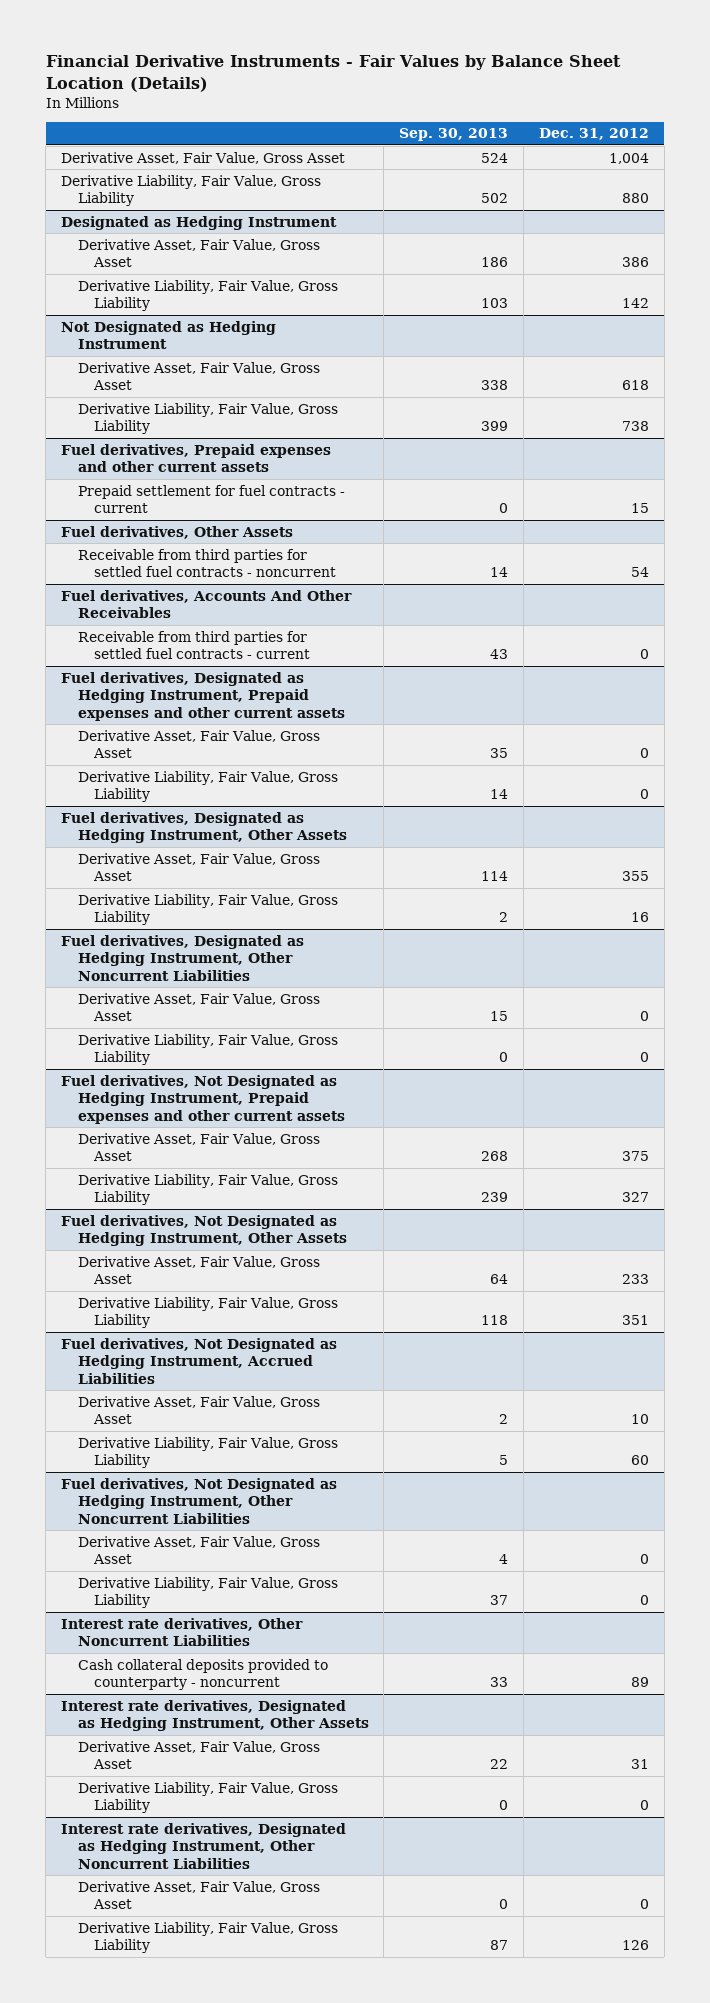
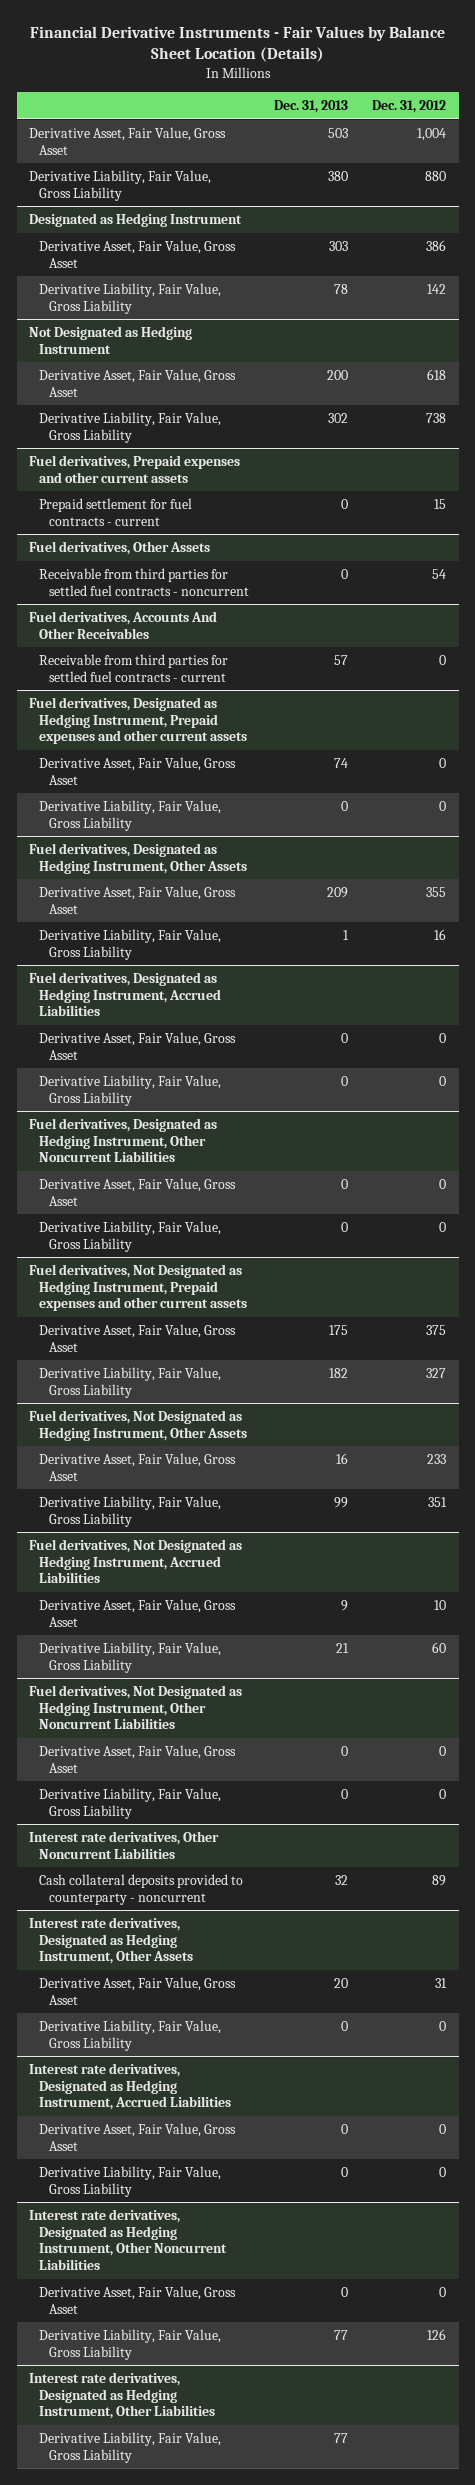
- | Sep. 30, 2013 | Dec. 31, 2012
+ | Dec. 31, 2013 | Dec. 31, 2012
+ Fuel derivatives, Designated as Hedging Instrument, Accrued Liabilities
+ Derivative Asset, Fair Value, Gross Asset | 0 | 0
+ Derivative Liability, Fair Value, Gross Liability | 0 | 0
+ Interest rate derivatives, Designated as Hedging Instrument, Accrued Liabilities
+ Derivative Asset, Fair Value, Gross Asset | 0 | 0
+ Derivative Liability, Fair Value, Gross Liability | 0 | 0
+ Interest rate derivatives, Designated as Hedging Instrument, Other Liabilities
+ Derivative Liability, Fair Value, Gross Liability | 77 |

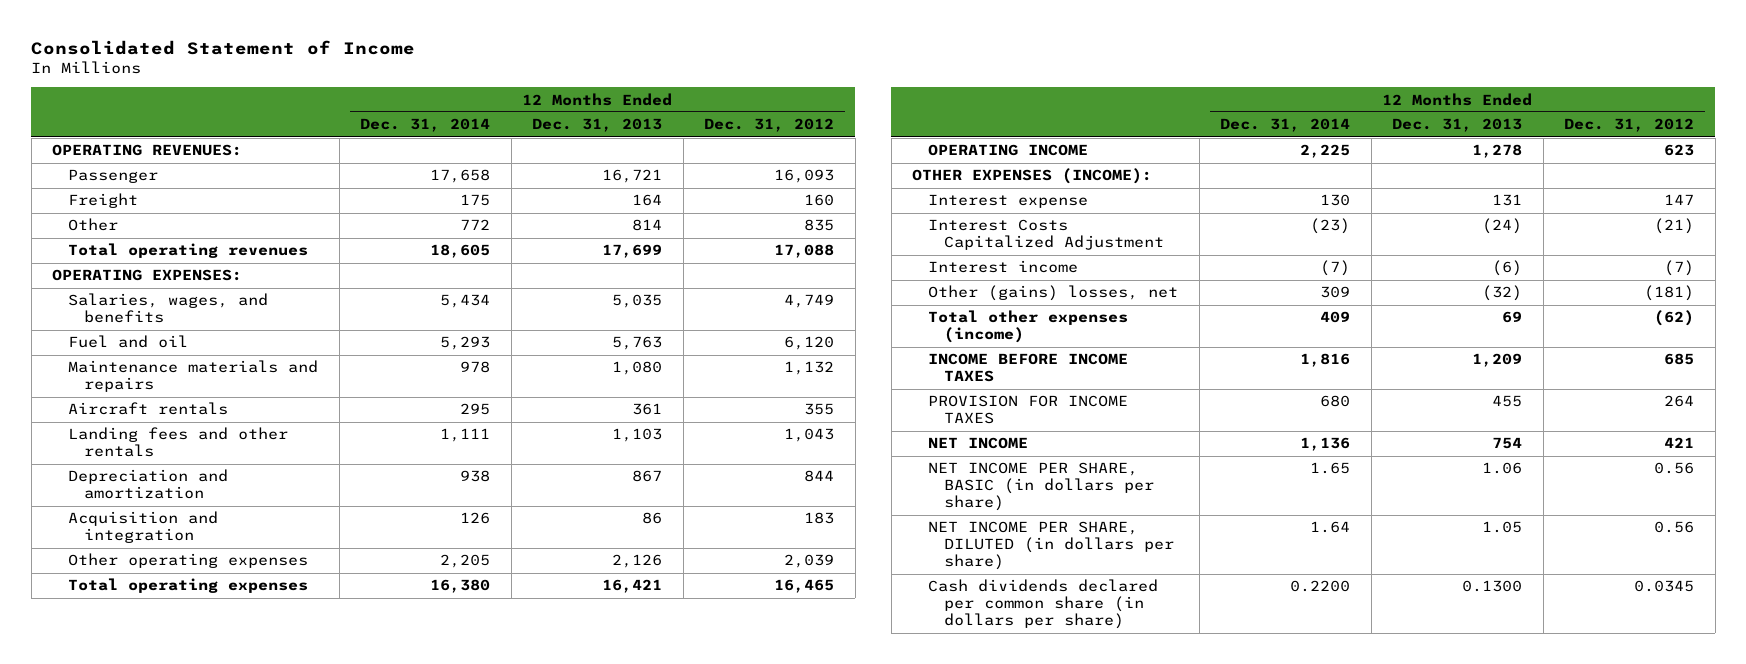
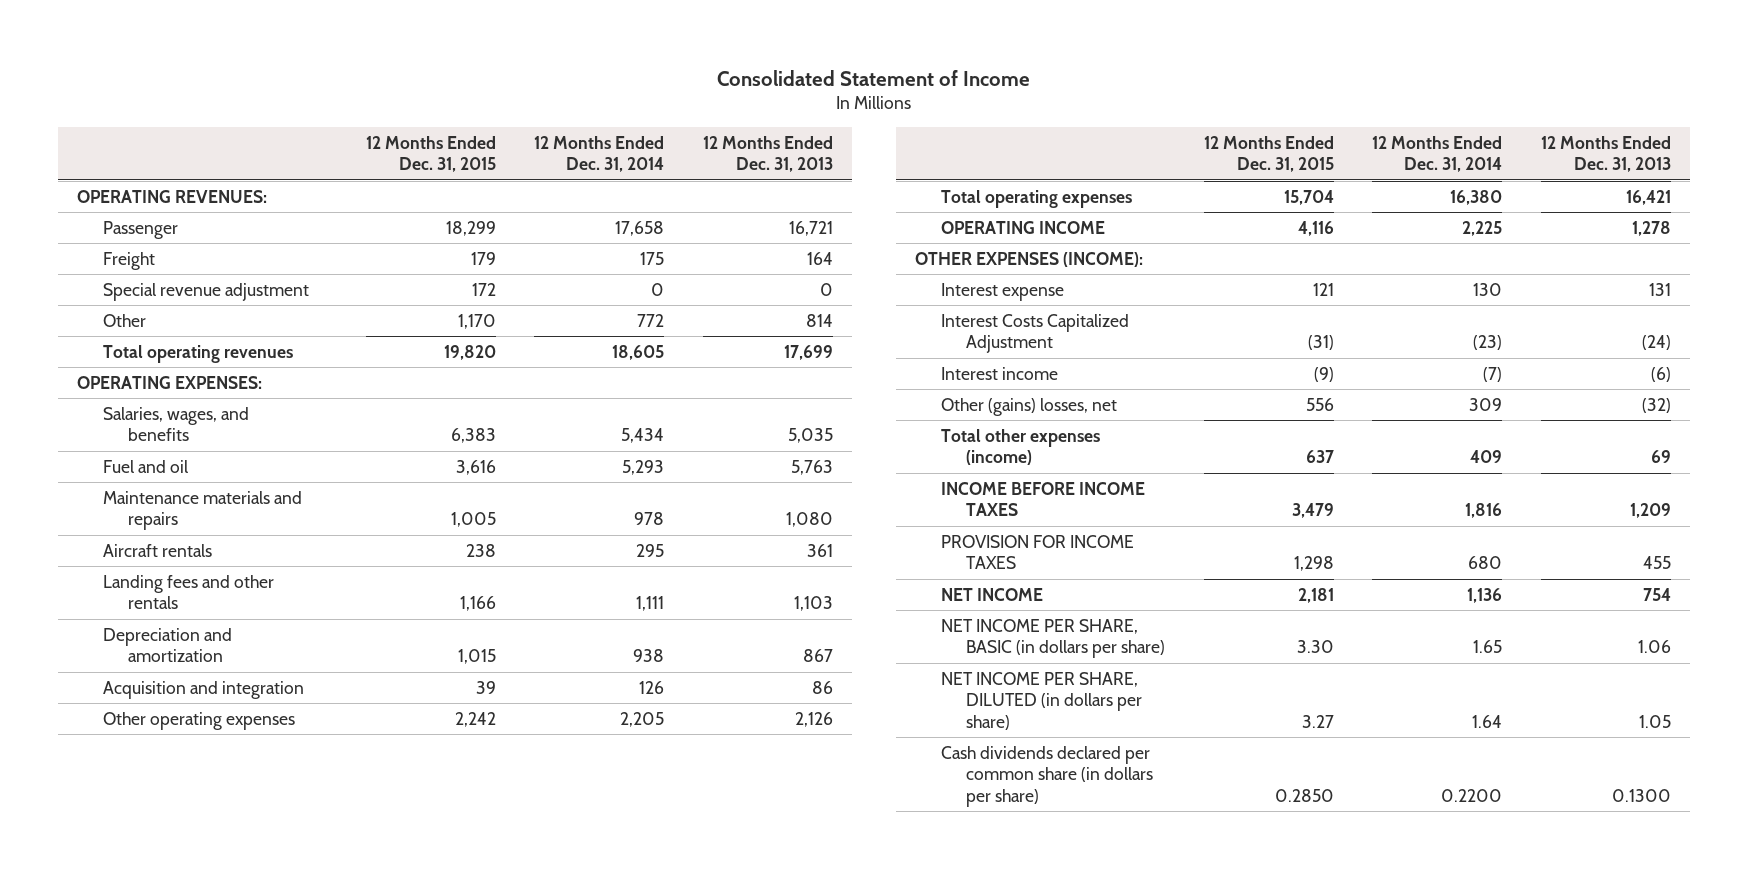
- | 12 Months Ended Dec. 31, 2014 | 12 Months Ended Dec. 31, 2013 | 12 Months Ended Dec. 31, 2012
+ | 12 Months Ended Dec. 31, 2015 | 12 Months Ended Dec. 31, 2014 | 12 Months Ended Dec. 31, 2013
+ Special revenue adjustment | 172 | 0 | 0

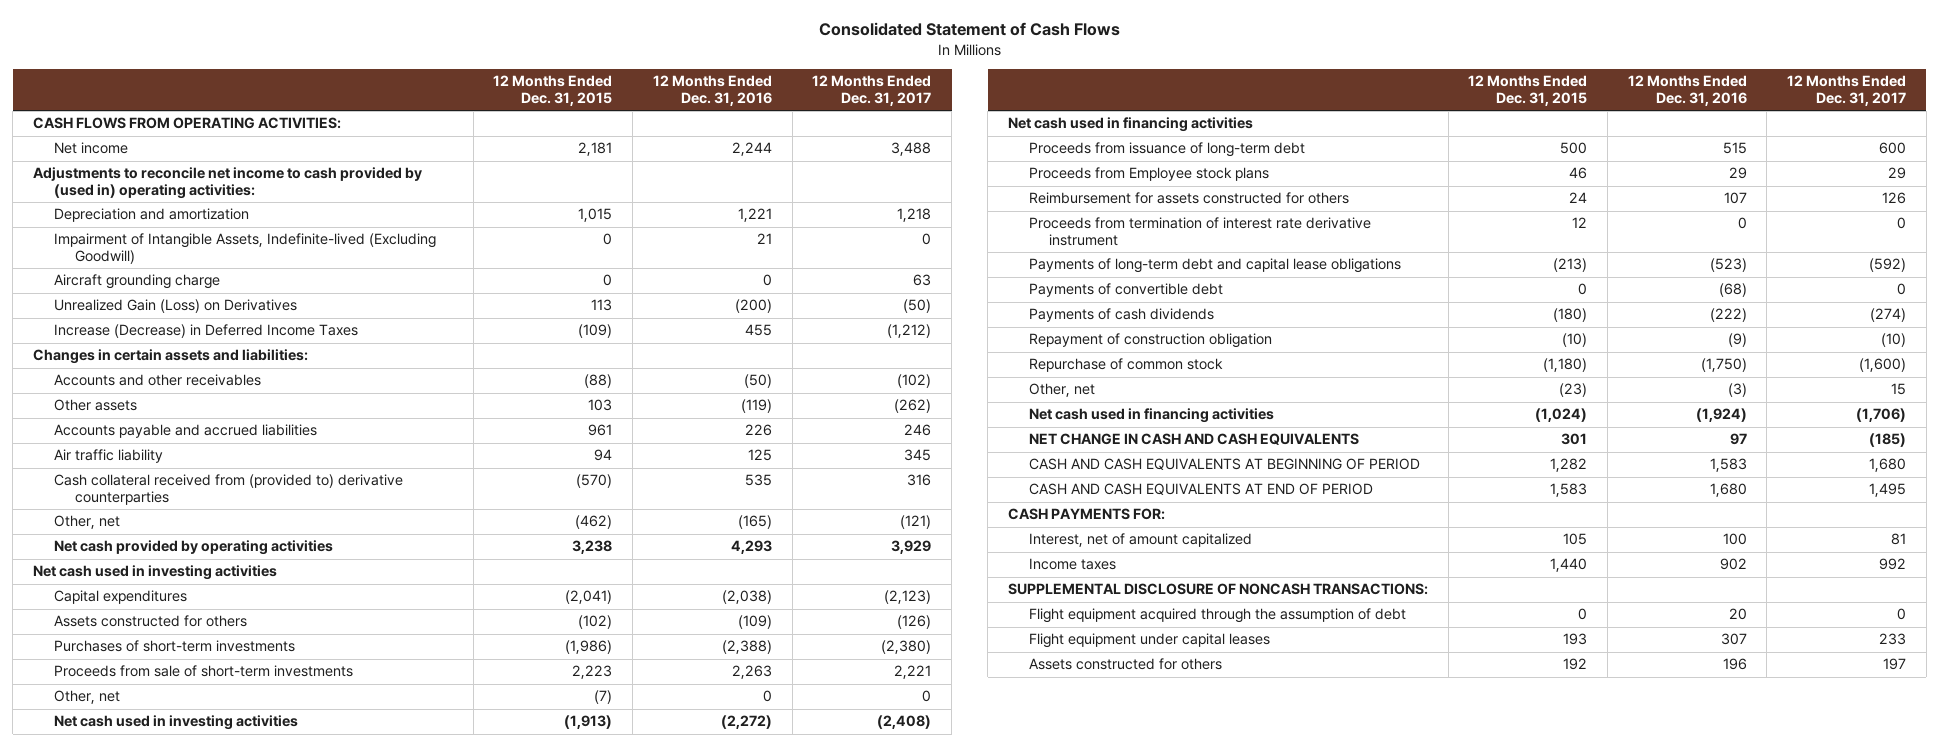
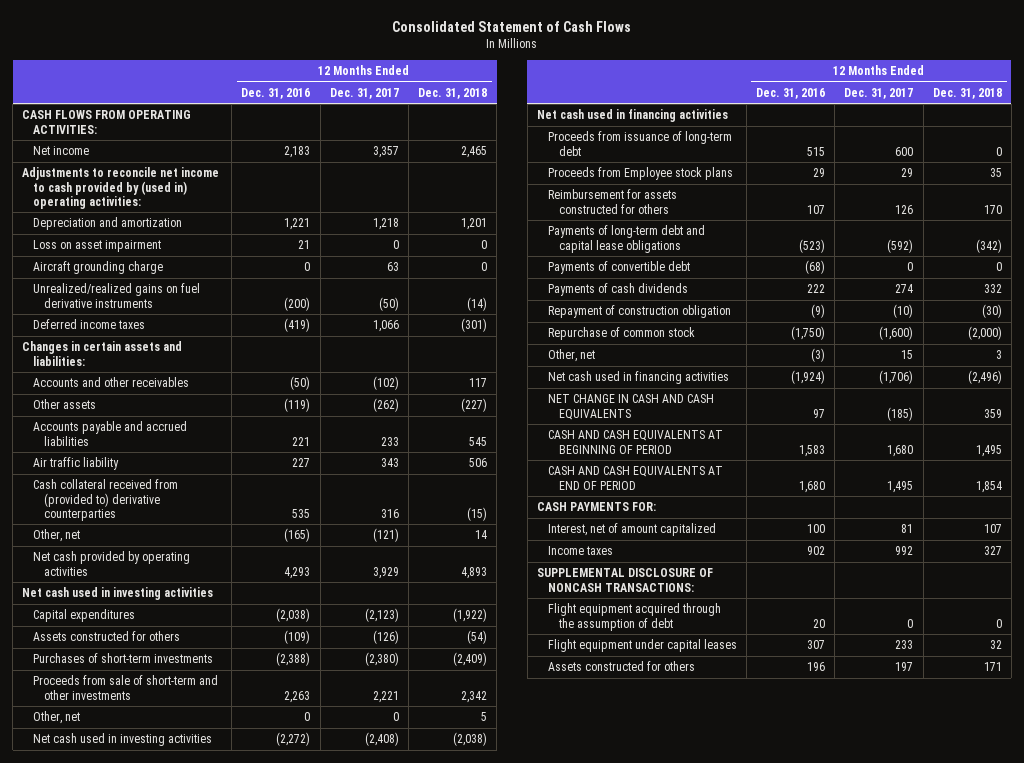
- | 12 Months Ended Dec. 31, 2015 | 12 Months Ended Dec. 31, 2016 | 12 Months Ended Dec. 31, 2017
+ | 12 Months Ended Dec. 31, 2016 | 12 Months Ended Dec. 31, 2017 | 12 Months Ended Dec. 31, 2018
- Net income | 2,181 | 2,244 | 3,488
+ Net income | 2,183 | 3,357 | 2,465
- Impairment of Intangible Assets, Indefinite-lived (Excluding Goodwill) | 0 | 21 | 0
+ Loss on asset impairment | 21 | 0 | 0
- Unrealized Gain (Loss) on Derivatives | 113 | (200) | (50)
- Increase (Decrease) in Deferred Income Taxes | (109) | 455 | (1,212)
+ Unrealized/realized gains on fuel derivative instruments | (200) | (50) | (14)
+ Deferred income taxes | (419) | 1,066 | (301)
- Accounts payable and accrued liabilities | 961 | 226 | 246
- Air traffic liability | 94 | 125 | 345
+ Accounts payable and accrued liabilities | 221 | 233 | 545
+ Air traffic liability | 227 | 343 | 506
- Proceeds from sale of short-term investments | 2,223 | 2,263 | 2,221
+ Proceeds from sale of short-term and other investments | 2,263 | 2,221 | 2,342
- Proceeds from termination of interest rate derivative instrument | 12 | 0 | 0
- Payments of cash dividends | (180) | (222) | (274)
+ Payments of cash dividends | 222 | 274 | 332

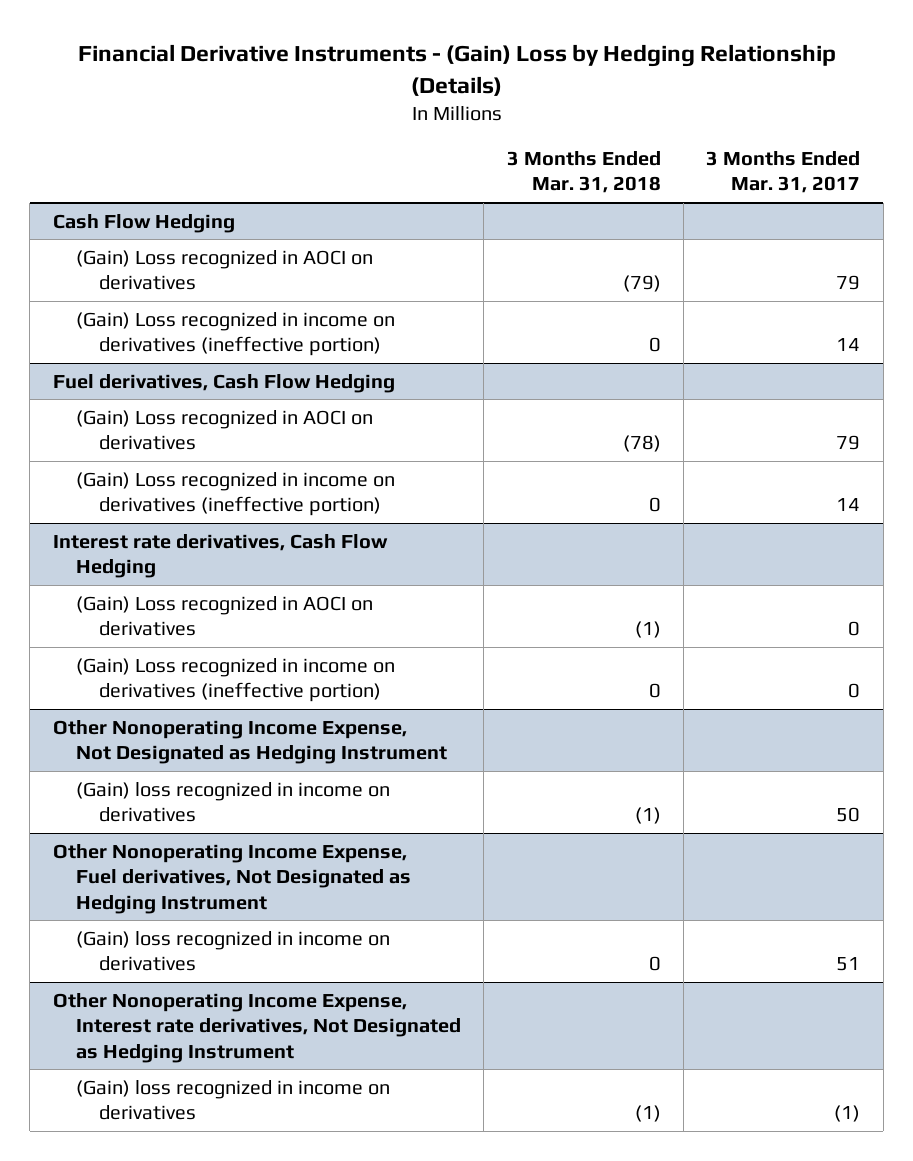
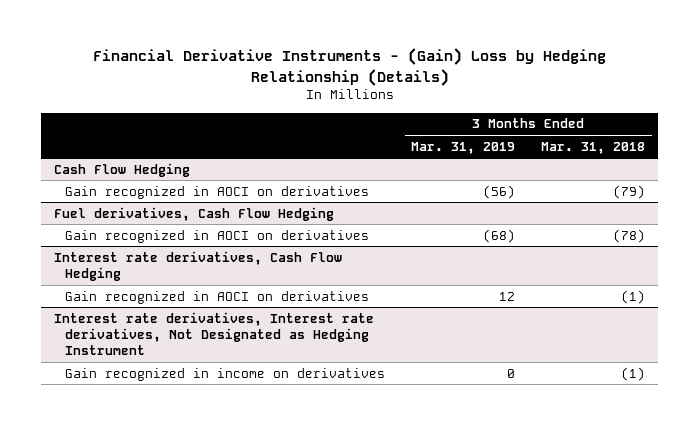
- | 3 Months Ended Mar. 31, 2018 | 3 Months Ended Mar. 31, 2017
+ | 3 Months Ended Mar. 31, 2019 | 3 Months Ended Mar. 31, 2018
@ Cash Flow Hedging
- (Gain) Loss recognized in AOCI on derivatives | (79) | 79
- (Gain) Loss recognized in income on derivatives (ineffective portion) | 0 | 14
+ Gain recognized in AOCI on derivatives | (56) | (79)
@ Fuel derivatives, Cash Flow Hedging
- (Gain) Loss recognized in AOCI on derivatives | (78) | 79
- (Gain) Loss recognized in income on derivatives (ineffective portion) | 0 | 14
+ Gain recognized in AOCI on derivatives | (68) | (78)
@ Interest rate derivatives, Cash Flow Hedging
- (Gain) Loss recognized in AOCI on derivatives | (1) | 0
- (Gain) Loss recognized in income on derivatives (ineffective portion) | 0 | 0
- Other Nonoperating Income Expense, Not Designated as Hedging Instrument
- (Gain) loss recognized in income on derivatives | (1) | 50
- Other Nonoperating Income Expense, Fuel derivatives, Not Designated as Hedging Instrument
- (Gain) loss recognized in income on derivatives | 0 | 51
- Other Nonoperating Income Expense, Interest rate derivatives, Not Designated as Hedging Instrument
- (Gain) loss recognized in income on derivatives | (1) | (1)
@ Interest rate derivatives, Cash Flow Hedging
+ Gain recognized in AOCI on derivatives | 12 | (1)
+ Interest rate derivatives, Interest rate derivatives, Not Designated as Hedging Instrument
+ Gain recognized in income on derivatives | 0 | (1)

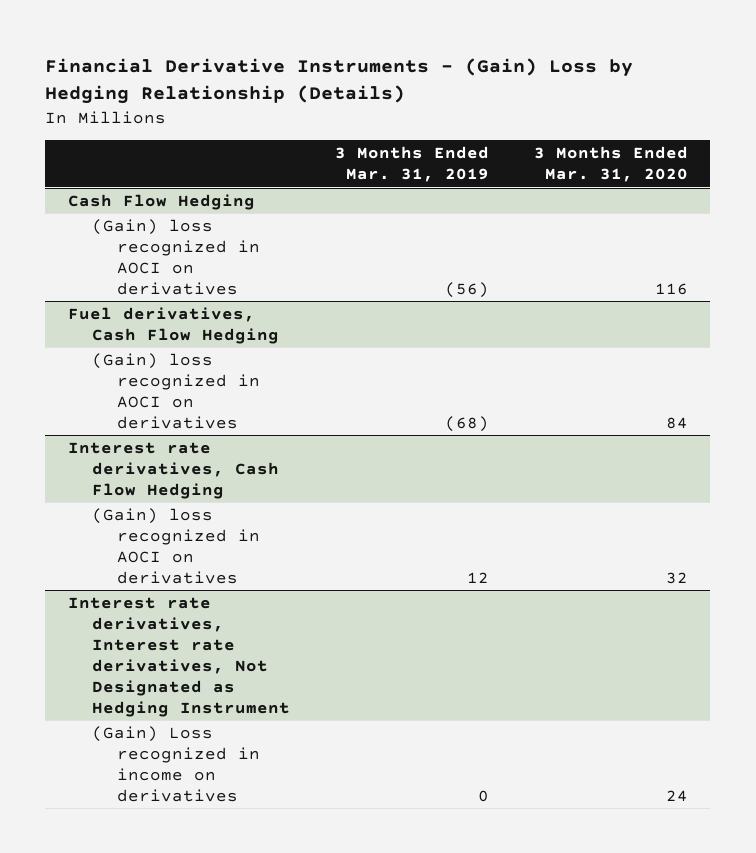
- | 3 Months Ended Mar. 31, 2019 | 3 Months Ended Mar. 31, 2018
+ | 3 Months Ended Mar. 31, 2019 | 3 Months Ended Mar. 31, 2020
@ Cash Flow Hedging
- Gain recognized in AOCI on derivatives | (56) | (79)
+ (Gain) loss recognized in AOCI on derivatives | (56) | 116
@ Fuel derivatives, Cash Flow Hedging
- Gain recognized in AOCI on derivatives | (68) | (78)
+ (Gain) loss recognized in AOCI on derivatives | (68) | 84
@ Interest rate derivatives, Cash Flow Hedging
- Gain recognized in AOCI on derivatives | 12 | (1)
+ (Gain) loss recognized in AOCI on derivatives | 12 | 32
@ Interest rate derivatives, Interest rate derivatives, Not Designated as Hedging Instrument
- Gain recognized in income on derivatives | 0 | (1)
+ (Gain) Loss recognized in income on derivatives | 0 | 24

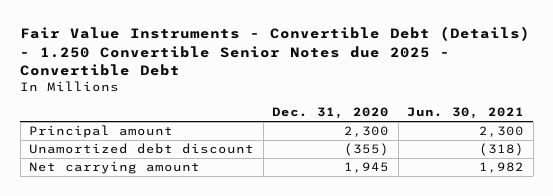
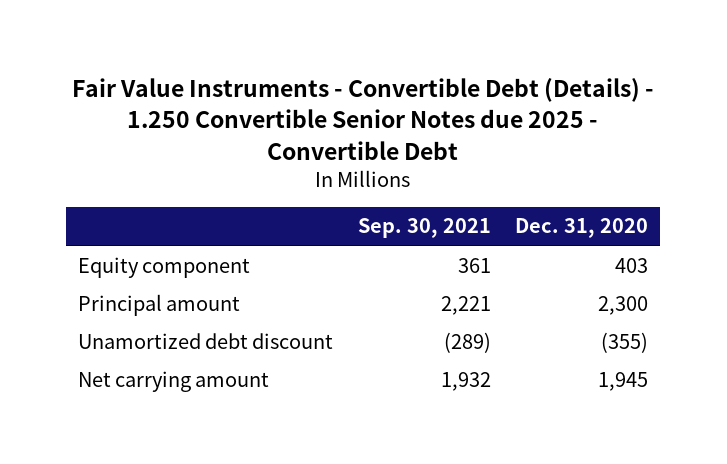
- | Dec. 31, 2020 | Jun. 30, 2021
+ | Sep. 30, 2021 | Dec. 31, 2020
+ Equity component | 361 | 403

